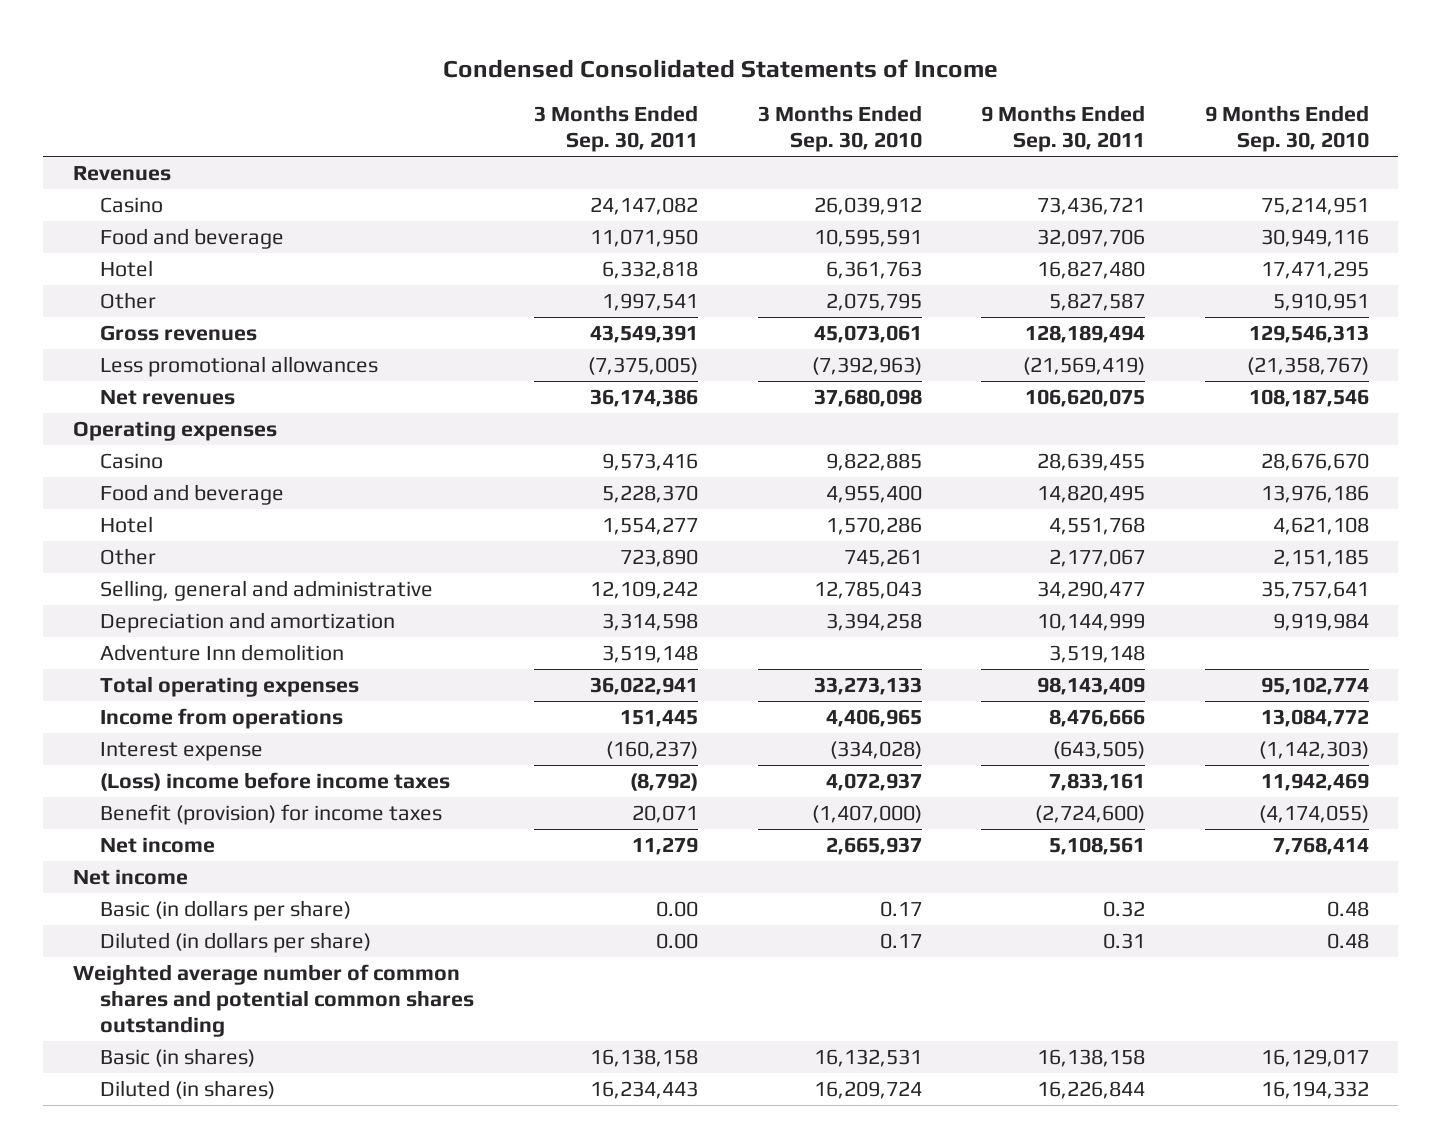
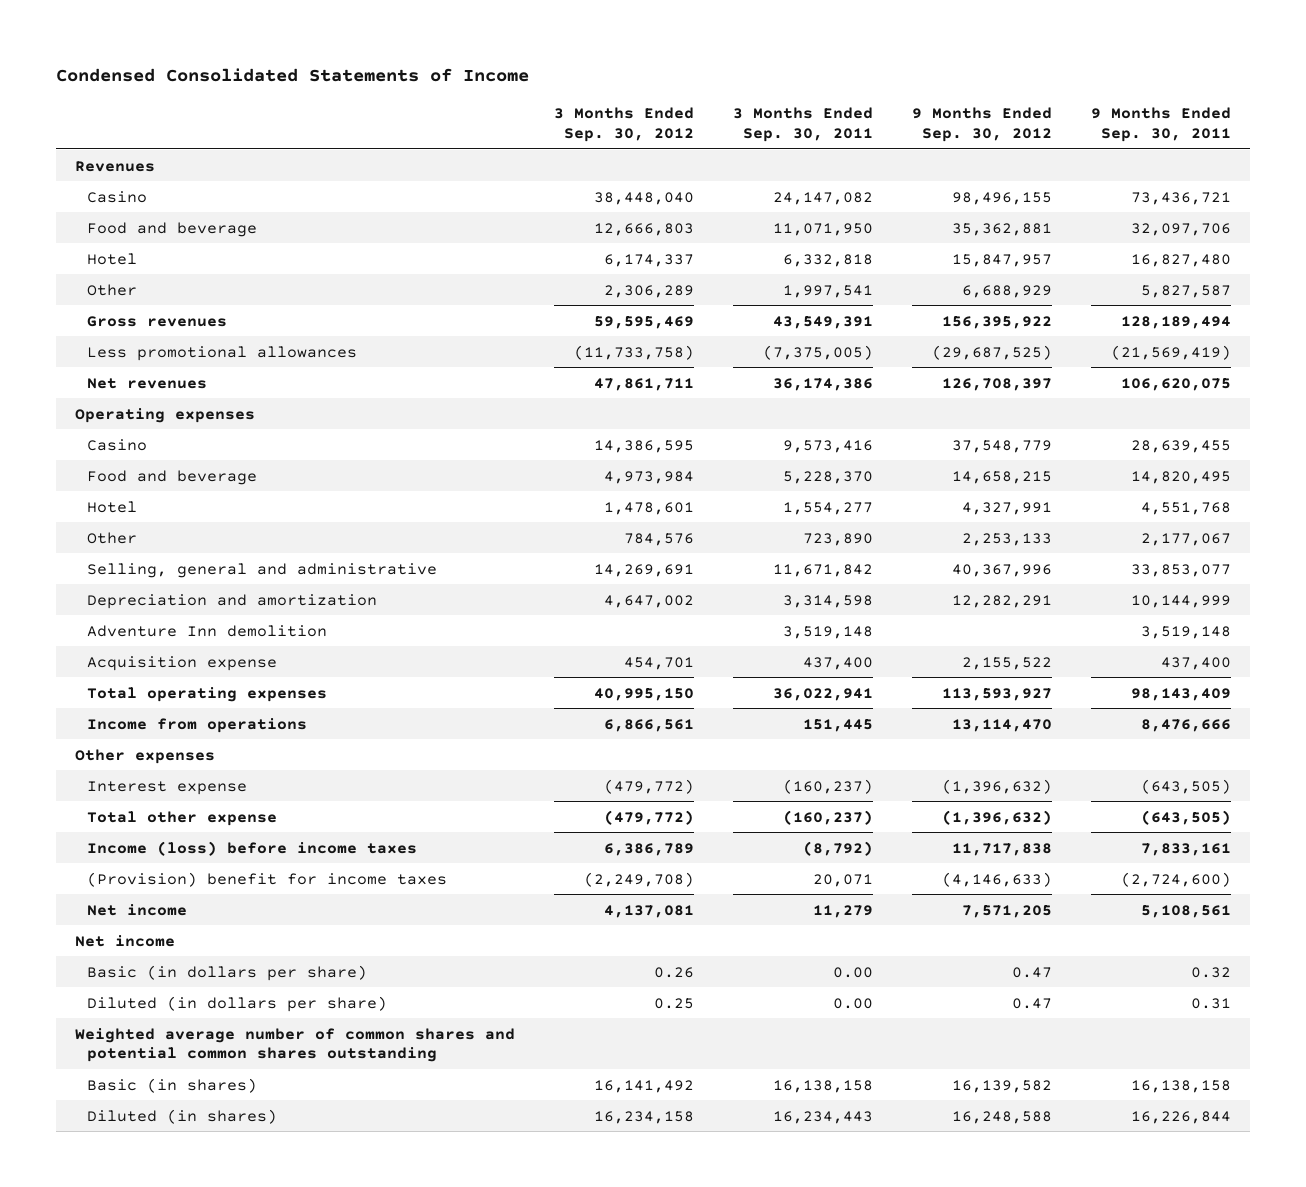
- | 3 Months Ended Sep. 30, 2011 | 3 Months Ended Sep. 30, 2010 | 9 Months Ended Sep. 30, 2011 | 9 Months Ended Sep. 30, 2010
+ | 3 Months Ended Sep. 30, 2012 | 3 Months Ended Sep. 30, 2011 | 9 Months Ended Sep. 30, 2012 | 9 Months Ended Sep. 30, 2011
- Selling, general and administrative | 12,109,242 | 12,785,043 | 34,290,477 | 35,757,641
+ Selling, general and administrative | 14,269,691 | 11,671,842 | 40,367,996 | 33,853,077
+ Acquisition expense | 454,701 | 437,400 | 2,155,522 | 437,400
+ Other expenses
- (Loss) income before income taxes | (8,792) | 4,072,937 | 7,833,161 | 11,942,469
- Benefit (provision) for income taxes | 20,071 | (1,407,000) | (2,724,600) | (4,174,055)
+ Total other expense | (479,772) | (160,237) | (1,396,632) | (643,505)
+ Income (loss) before income taxes | 6,386,789 | (8,792) | 11,717,838 | 7,833,161
+ (Provision) benefit for income taxes | (2,249,708) | 20,071 | (4,146,633) | (2,724,600)

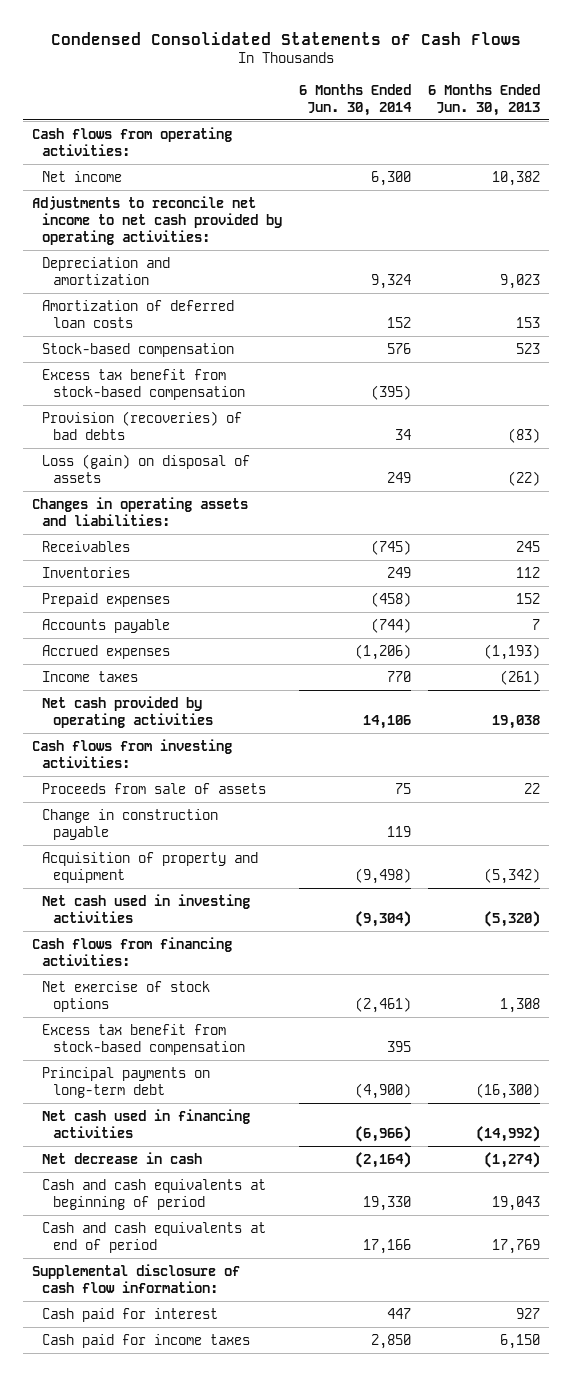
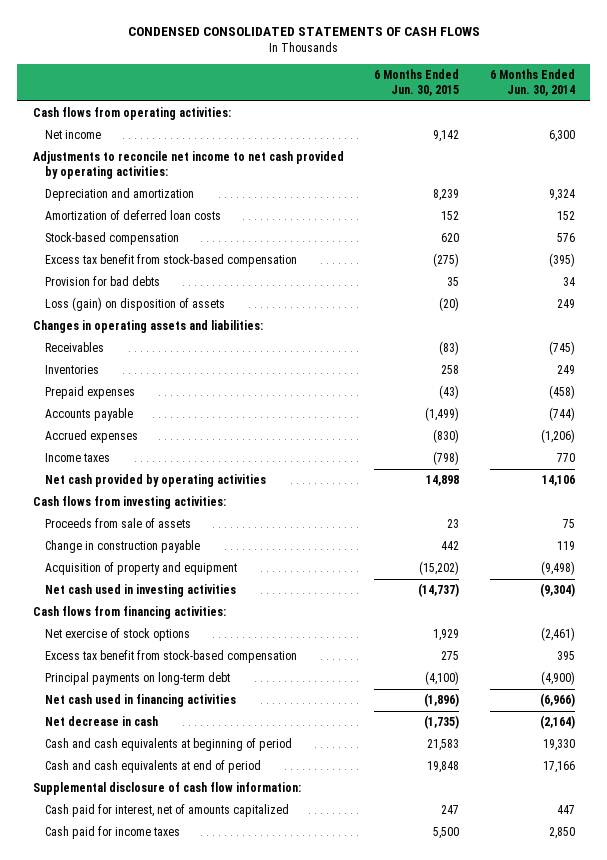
- Condensed Consolidated Statements of Cash Flows
+ CONDENSED CONSOLIDATED STATEMENTS OF CASH FLOWS
- | 6 Months Ended Jun. 30, 2014 | 6 Months Ended Jun. 30, 2013
+ | 6 Months Ended Jun. 30, 2015 | 6 Months Ended Jun. 30, 2014
- Provision (recoveries) of bad debts | 34 | (83)
- Loss (gain) on disposal of assets | 249 | (22)
+ Provision for bad debts | 35 | 34
+ Loss (gain) on disposition of assets | (20) | 249
- Cash paid for interest | 447 | 927
+ Cash paid for interest, net of amounts capitalized | 247 | 447

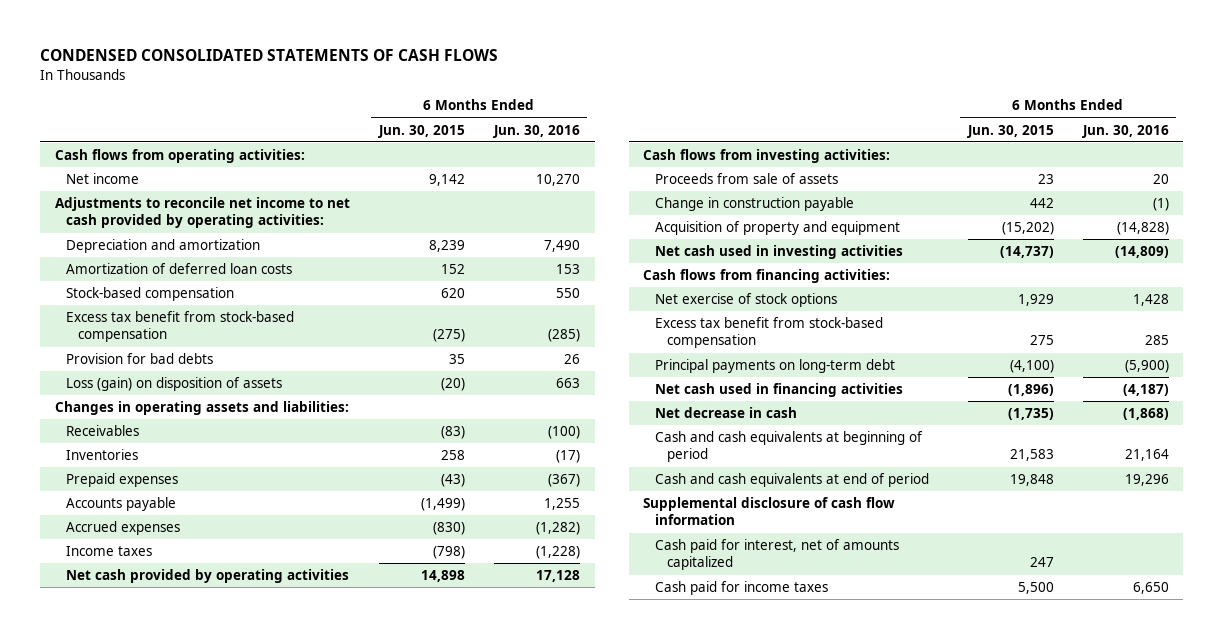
- | 6 Months Ended Jun. 30, 2015 | 6 Months Ended Jun. 30, 2014
+ | 6 Months Ended Jun. 30, 2015 | 6 Months Ended Jun. 30, 2016
- Supplemental disclosure of cash flow information:
+ Supplemental disclosure of cash flow information

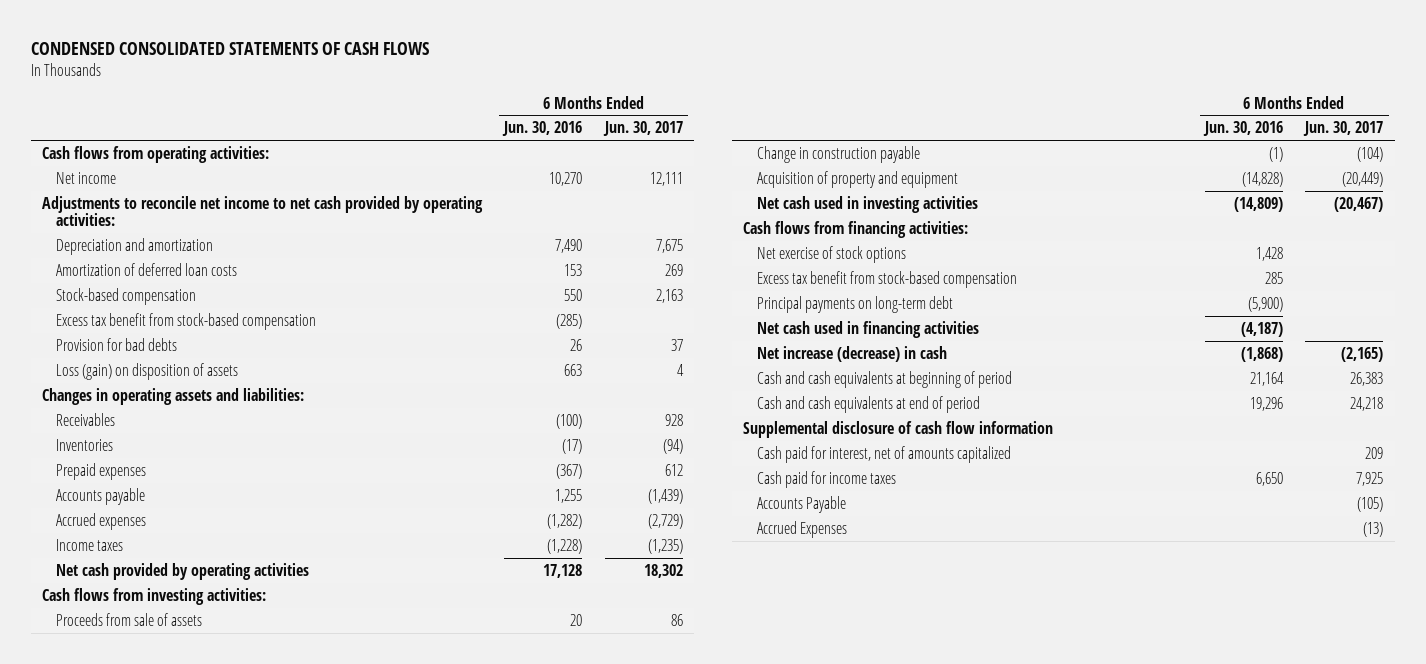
- | 6 Months Ended Jun. 30, 2015 | 6 Months Ended Jun. 30, 2016
+ | 6 Months Ended Jun. 30, 2016 | 6 Months Ended Jun. 30, 2017
- Net decrease in cash | (1,735) | (1,868)
+ Net increase (decrease) in cash | (1,868) | (2,165)
+ Accounts Payable | | (105)
+ Accrued Expenses | | (13)

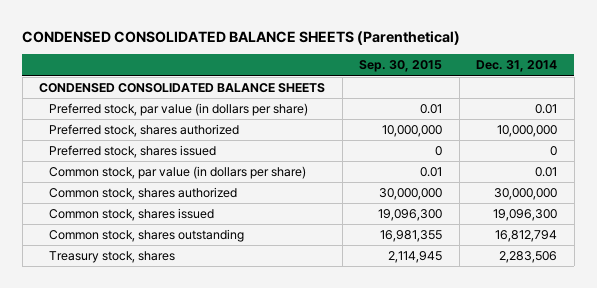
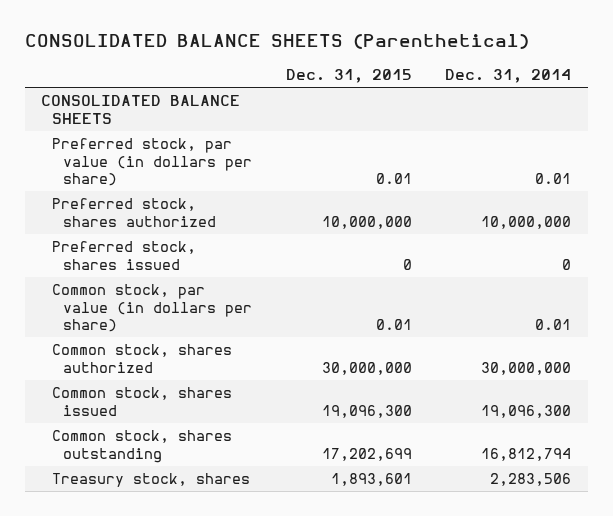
- CONDENSED CONSOLIDATED BALANCE SHEETS (Parenthetical)
+ CONSOLIDATED BALANCE SHEETS (Parenthetical)
- | Sep. 30, 2015 | Dec. 31, 2014
+ | Dec. 31, 2015 | Dec. 31, 2014
- CONDENSED CONSOLIDATED BALANCE SHEETS
+ CONSOLIDATED BALANCE SHEETS

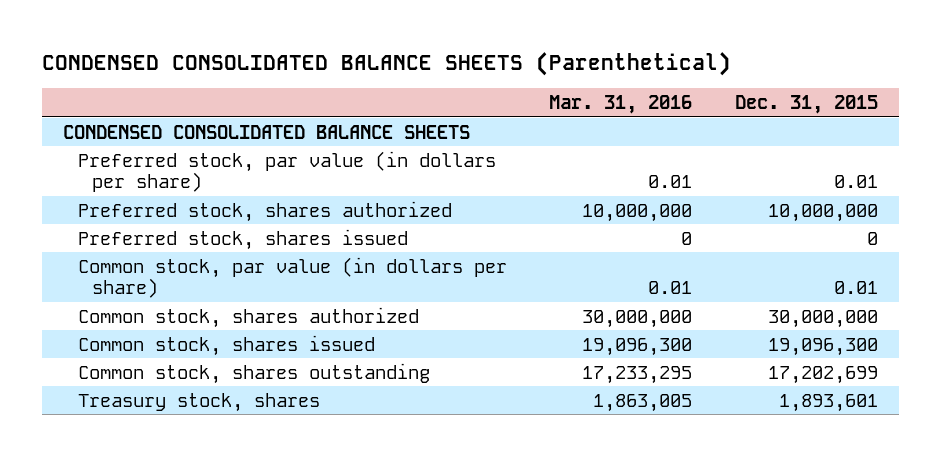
- CONSOLIDATED BALANCE SHEETS (Parenthetical)
+ CONDENSED CONSOLIDATED BALANCE SHEETS (Parenthetical)
- | Dec. 31, 2015 | Dec. 31, 2014
+ | Mar. 31, 2016 | Dec. 31, 2015
- CONSOLIDATED BALANCE SHEETS
+ CONDENSED CONSOLIDATED BALANCE SHEETS

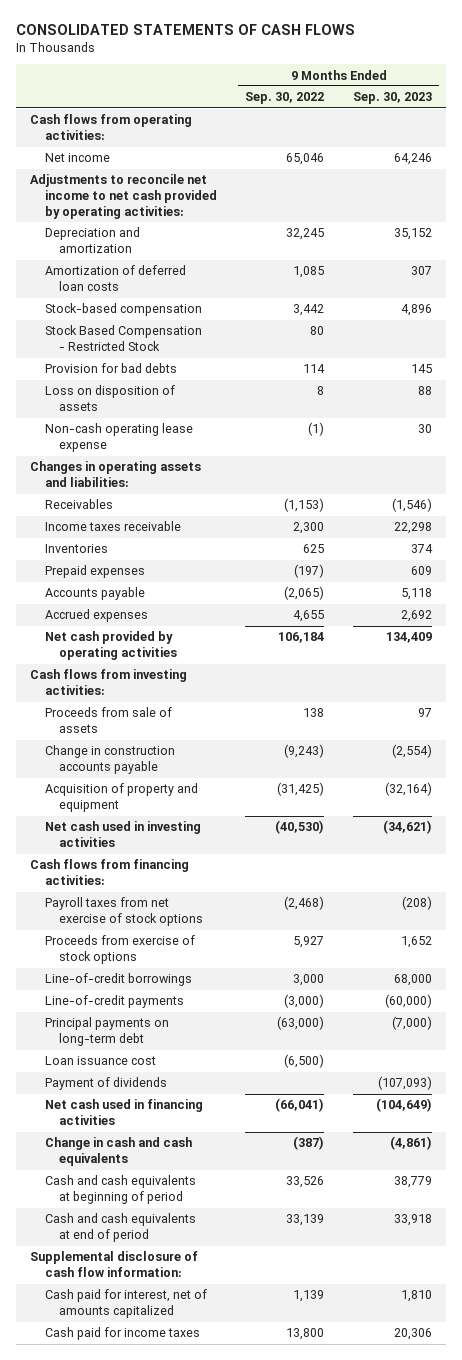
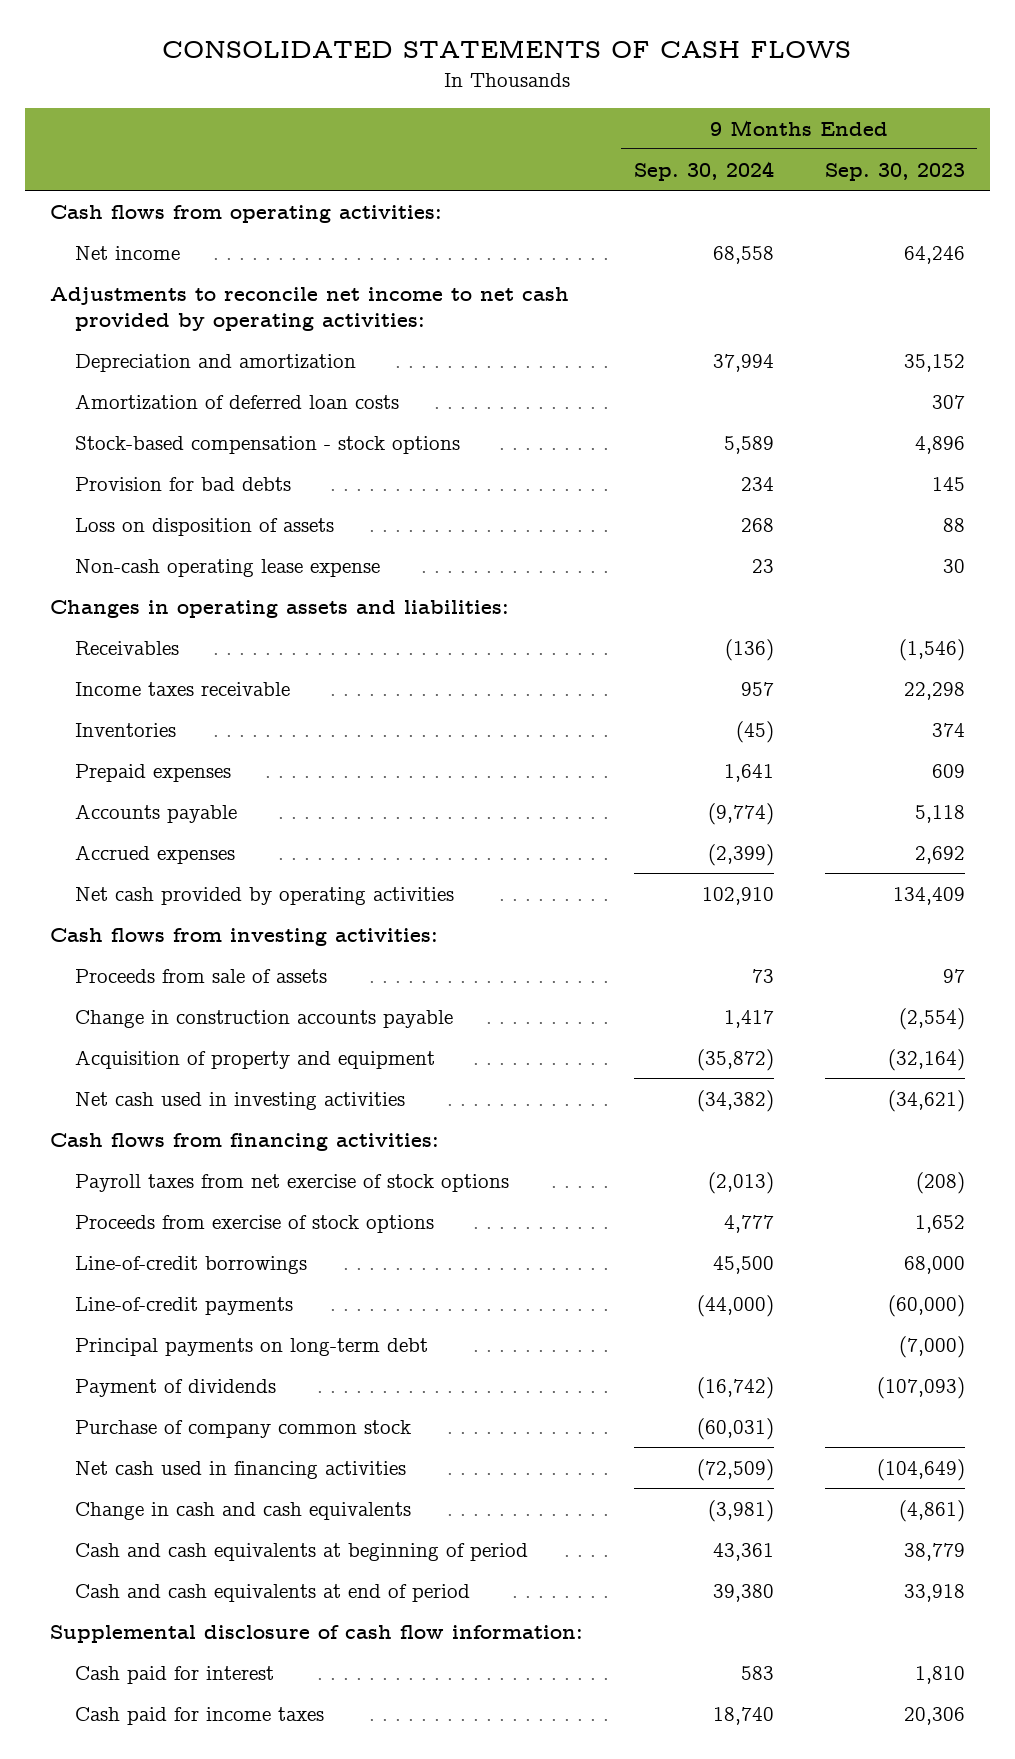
- | 9 Months Ended Sep. 30, 2022 | 9 Months Ended Sep. 30, 2023
+ | 9 Months Ended Sep. 30, 2024 | 9 Months Ended Sep. 30, 2023
- Stock-based compensation | 3,442 | 4,896
- Stock Based Compensation - Restricted Stock | 80 |
+ Stock-based compensation - stock options | 5,589 | 4,896
- Loan issuance cost | (6,500) |
+ Purchase of company common stock | (60,031) |
- Cash paid for interest, net of amounts capitalized | 1,139 | 1,810
+ Cash paid for interest | 583 | 1,810

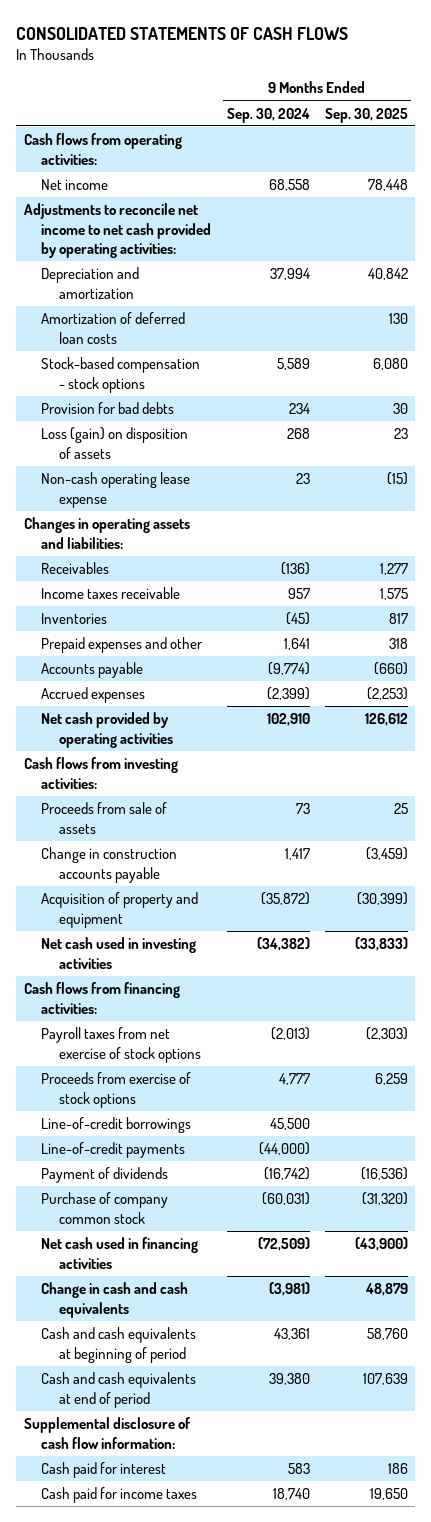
- | 9 Months Ended Sep. 30, 2024 | 9 Months Ended Sep. 30, 2023
+ | 9 Months Ended Sep. 30, 2024 | 9 Months Ended Sep. 30, 2025
- Loss on disposition of assets | 268 | 88
+ Loss (gain) on disposition of assets | 268 | 23
- Prepaid expenses | 1,641 | 609
+ Prepaid expenses and other | 1,641 | 318
- Principal payments on long-term debt | | (7,000)

